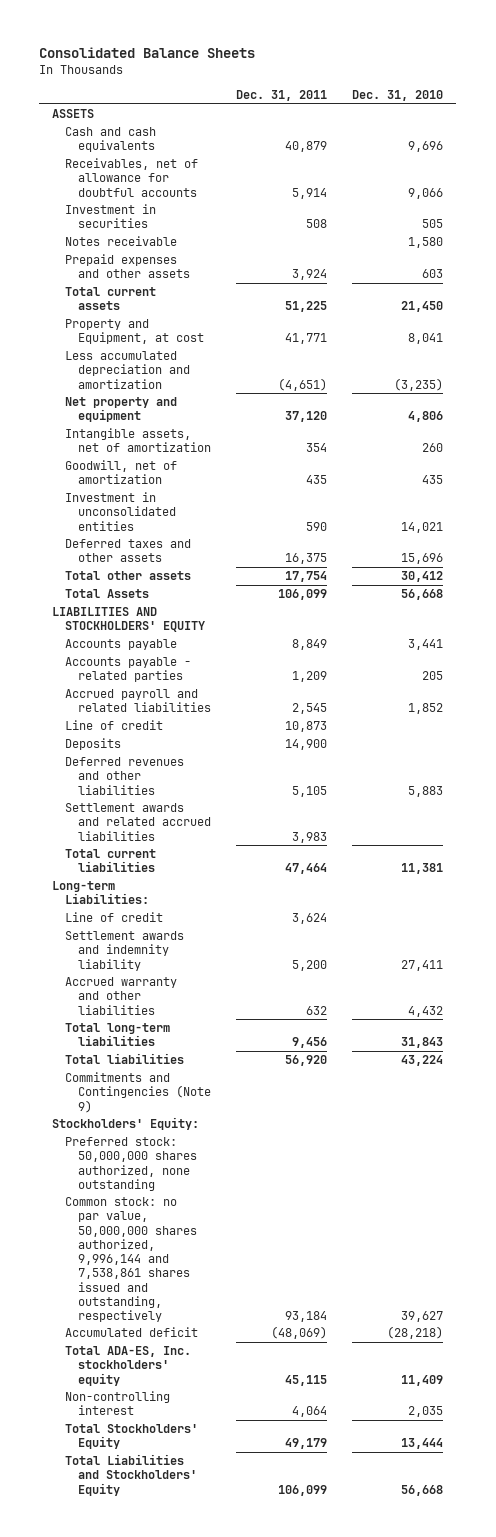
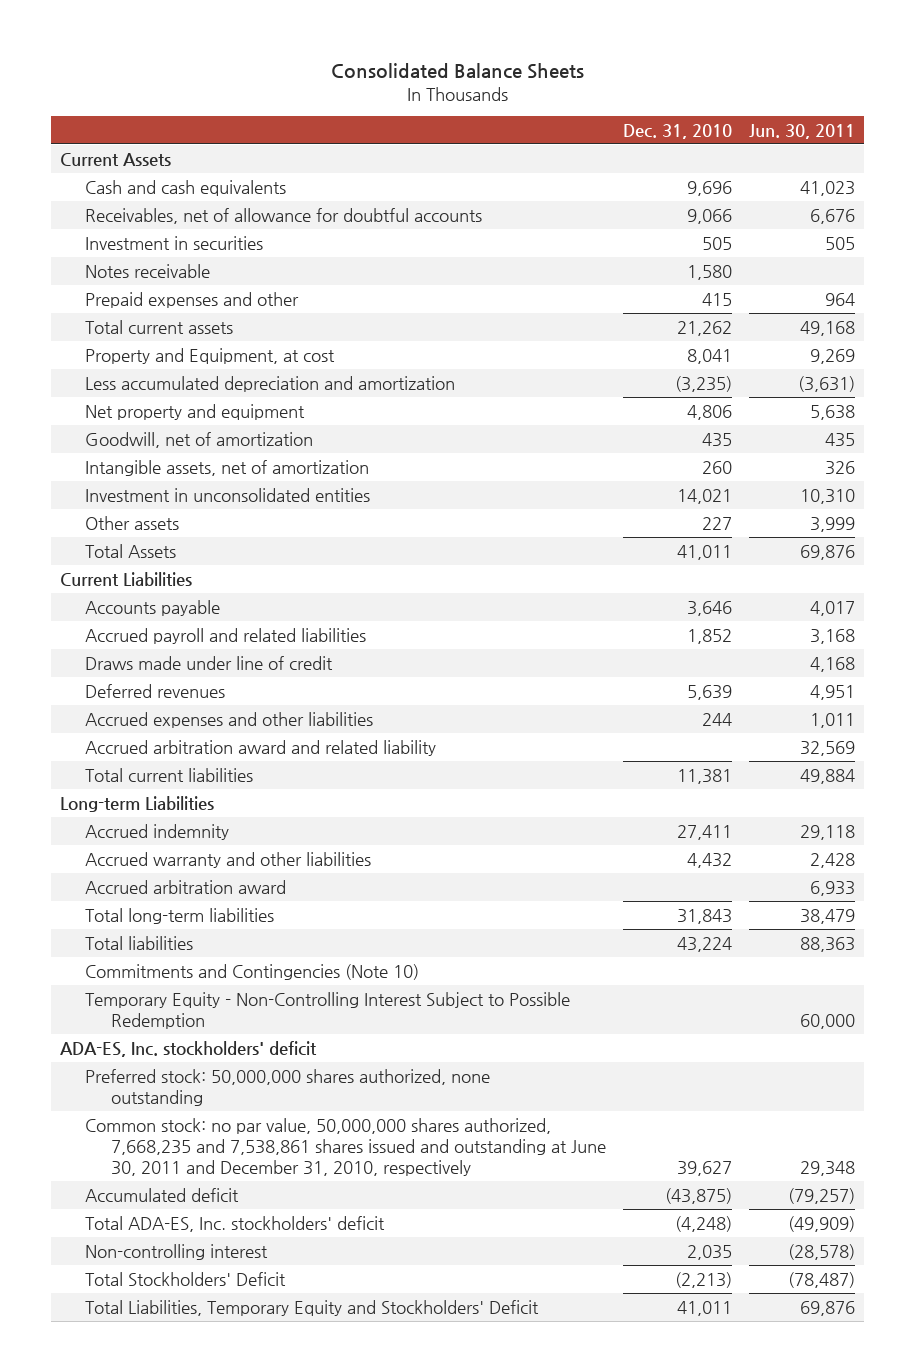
- | Dec. 31, 2011 | Dec. 31, 2010
+ | Dec. 31, 2010 | Jun. 30, 2011
- ASSETS
+ Current Assets
- Prepaid expenses and other assets | 3,924 | 603
- Total current assets | 51,225 | 21,450
+ Prepaid expenses and other | 415 | 964
+ Total current assets | 21,262 | 49,168
moved down: Intangible assets, net of amortization | 260 | 326
- Deferred taxes and other assets | 16,375 | 15,696
- Total other assets | 17,754 | 30,412
- Total Assets | 106,099 | 56,668
- LIABILITIES AND STOCKHOLDERS' EQUITY
- Accounts payable | 8,849 | 3,441
- Accounts payable - related parties | 1,209 | 205
+ Other assets | 227 | 3,999
+ Total Assets | 41,011 | 69,876
+ Current Liabilities
+ Accounts payable | 3,646 | 4,017
- Line of credit | 10,873 |
- Deposits | 14,900 |
- Deferred revenues and other liabilities | 5,105 | 5,883
- Settlement awards and related accrued liabilities | 3,983 |
+ Draws made under line of credit | | 4,168
+ Deferred revenues | 5,639 | 4,951
+ Accrued expenses and other liabilities | 244 | 1,011
+ Accrued arbitration award and related liability | | 32,569
- Long-term Liabilities:
- Line of credit | 3,624 |
- Settlement awards and indemnity liability | 5,200 | 27,411
+ Long-term Liabilities
+ Accrued indemnity | 27,411 | 29,118
+ Accrued arbitration award | | 6,933
- Commitments and Contingencies (Note 9)
- Stockholders' Equity:
+ Commitments and Contingencies (Note 10)
+ Temporary Equity - Non-Controlling Interest Subject to Possible Redemption | | 60,000
+ ADA-ES, Inc. stockholders' deficit
- Common stock: no par value, 50,000,000 shares authorized, 9,996,144 and 7,538,861 shares issued and outstanding, respectively | 93,184 | 39,627
- Accumulated deficit | (48,069) | (28,218)
- Total ADA-ES, Inc. stockholders' equity | 45,115 | 11,409
+ Common stock: no par value, 50,000,000 shares authorized, 7,668,235 and 7,538,861 shares issued and outstanding at June 30, 2011 and December 31, 2010, respectively | 39,627 | 29,348
+ Accumulated deficit | (43,875) | (79,257)
+ Total ADA-ES, Inc. stockholders' deficit | (4,248) | (49,909)
- Total Stockholders' Equity | 49,179 | 13,444
- Total Liabilities and Stockholders' Equity | 106,099 | 56,668
+ Total Stockholders' Deficit | (2,213) | (78,487)
+ Total Liabilities, Temporary Equity and Stockholders' Deficit | 41,011 | 69,876

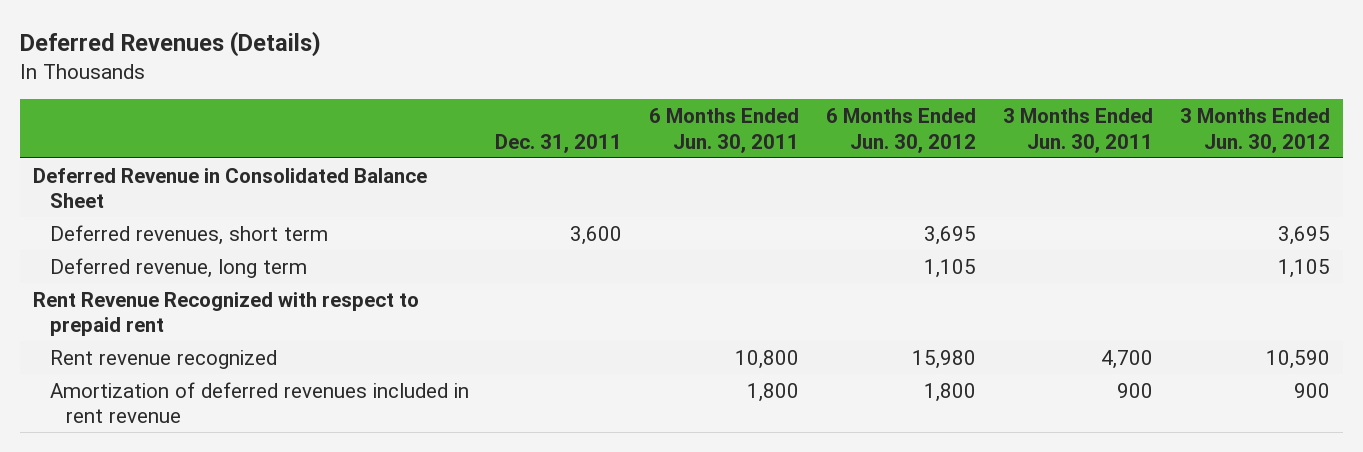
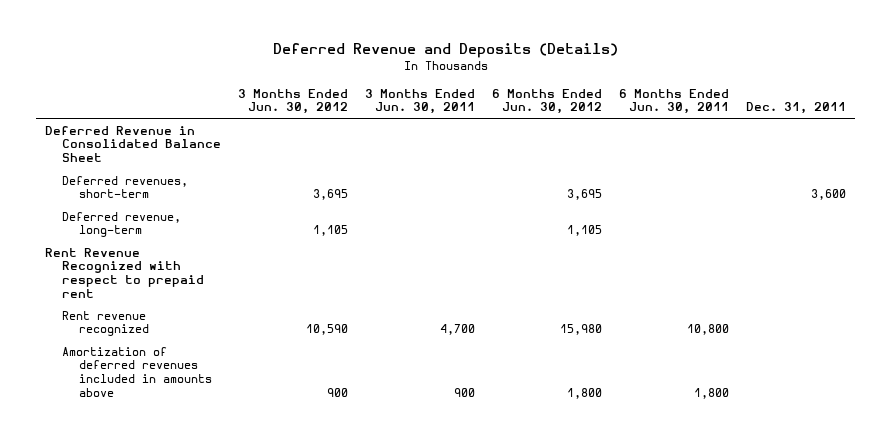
- Deferred Revenues (Details)
+ Deferred Revenue and Deposits (Details)
- | Dec. 31, 2011 | 6 Months Ended Jun. 30, 2011 | 6 Months Ended Jun. 30, 2012 | 3 Months Ended Jun. 30, 2011 | 3 Months Ended Jun. 30, 2012
+ | 3 Months Ended Jun. 30, 2012 | 3 Months Ended Jun. 30, 2011 | 6 Months Ended Jun. 30, 2012 | 6 Months Ended Jun. 30, 2011 | Dec. 31, 2011
- Deferred revenues, short term | 3,600 | | 3,695 | | 3,695
- Deferred revenue, long term | | | 1,105 | | 1,105
+ Deferred revenues, short-term | 3,695 | | 3,695 | | 3,600
+ Deferred revenue, long-term | 1,105 | | 1,105 | |
- Amortization of deferred revenues included in rent revenue | | 1,800 | 1,800 | 900 | 900
+ Amortization of deferred revenues included in amounts above | 900 | 900 | 1,800 | 1,800 |

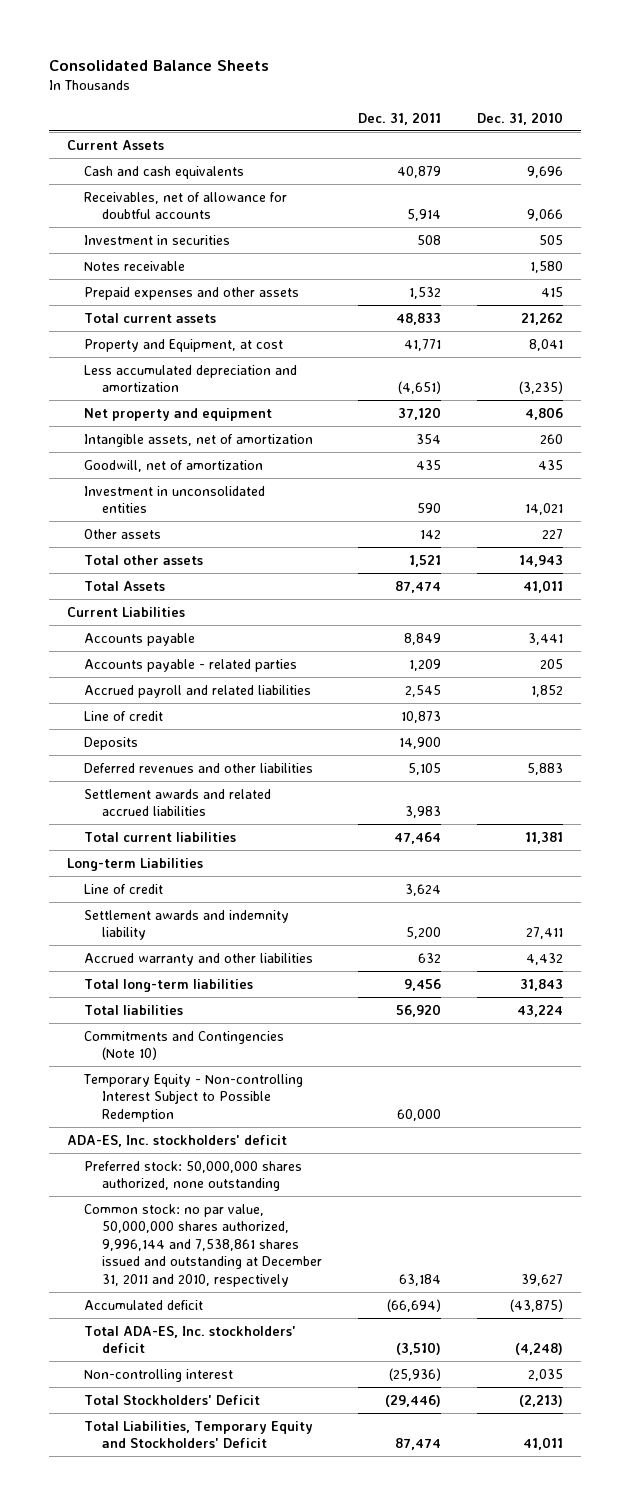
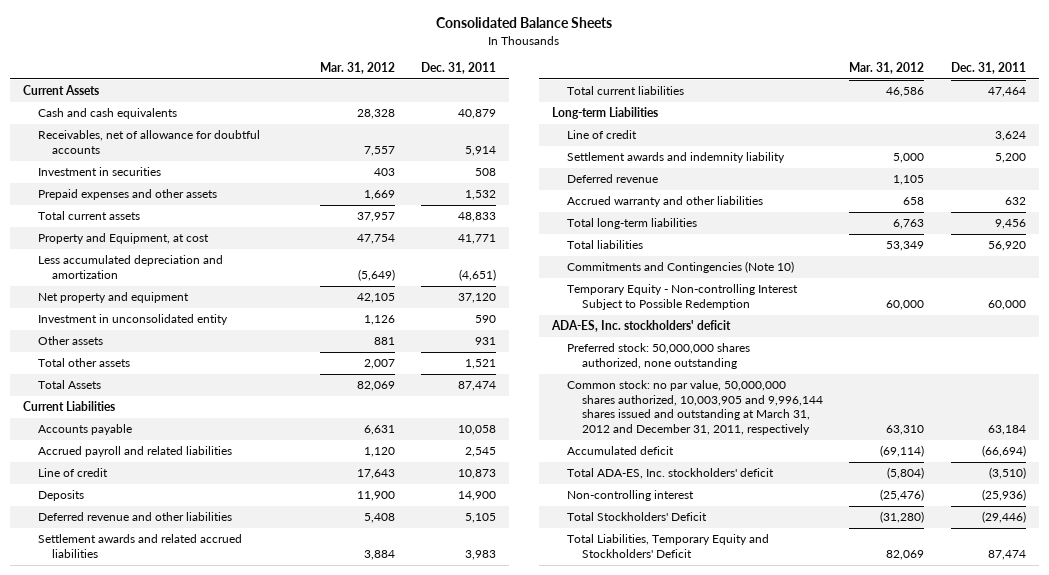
- | Dec. 31, 2011 | Dec. 31, 2010
+ | Mar. 31, 2012 | Dec. 31, 2011
- Notes receivable | | 1,580
- Intangible assets, net of amortization | 354 | 260
- Goodwill, net of amortization | 435 | 435
- Investment in unconsolidated entities | 590 | 14,021
- Other assets | 142 | 227
+ Investment in unconsolidated entity | 1,126 | 590
+ Other assets | 881 | 931
- Accounts payable | 8,849 | 3,441
- Accounts payable - related parties | 1,209 | 205
+ Accounts payable | 6,631 | 10,058
- Deferred revenues and other liabilities | 5,105 | 5,883
+ Deferred revenue and other liabilities | 5,408 | 5,105
+ Deferred revenue | 1,105 |
- Common stock: no par value, 50,000,000 shares authorized, 9,996,144 and 7,538,861 shares issued and outstanding at December 31, 2011 and 2010, respectively | 63,184 | 39,627
+ Common stock: no par value, 50,000,000 shares authorized, 10,003,905 and 9,996,144 shares issued and outstanding at March 31, 2012 and December 31, 2011, respectively | 63,310 | 63,184

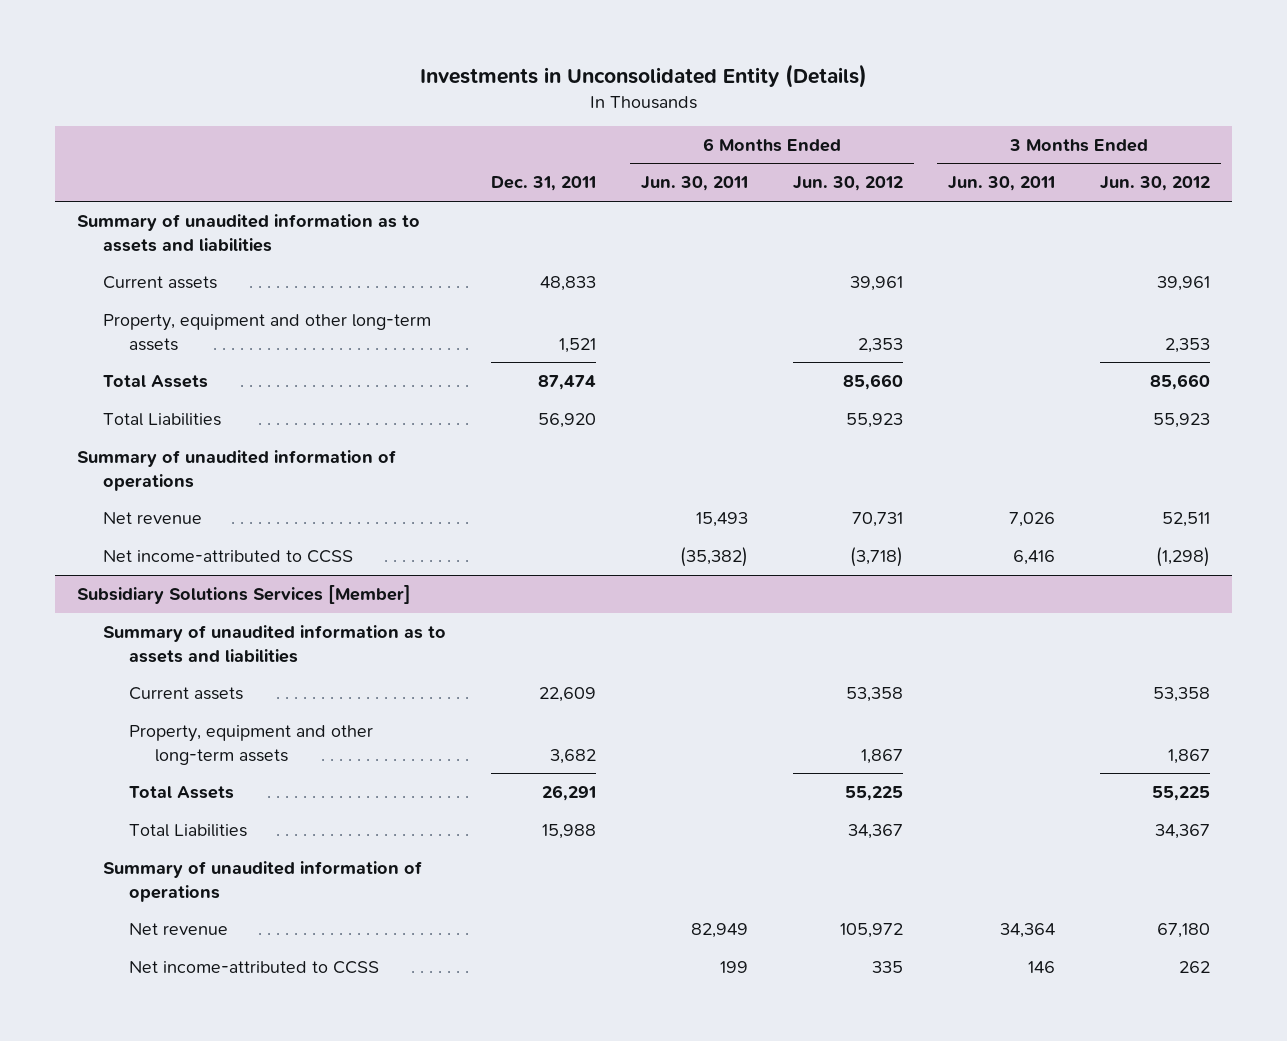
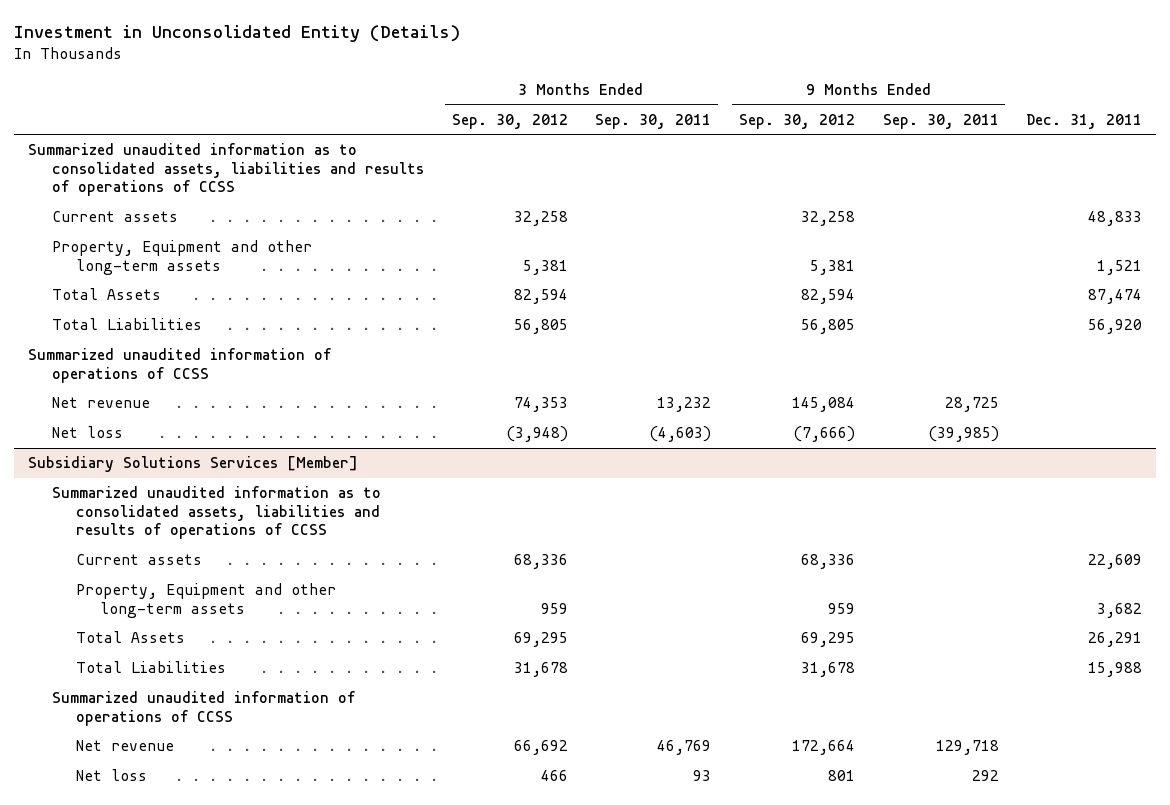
- Investments in Unconsolidated Entity (Details)
+ Investment in Unconsolidated Entity (Details)
- | Dec. 31, 2011 | 6 Months Ended Jun. 30, 2011 | 6 Months Ended Jun. 30, 2012 | 3 Months Ended Jun. 30, 2011 | 3 Months Ended Jun. 30, 2012
+ | 3 Months Ended Sep. 30, 2012 | 3 Months Ended Sep. 30, 2011 | 9 Months Ended Sep. 30, 2012 | 9 Months Ended Sep. 30, 2011 | Dec. 31, 2011
- Summary of unaudited information as to assets and liabilities
+ Summarized unaudited information as to consolidated assets, liabilities and results of operations of CCSS
- Property, equipment and other long-term assets | 1,521 | | 2,353 | | 2,353
+ Property, Equipment and other long-term assets | 5,381 | | 5,381 | | 1,521
- Summary of unaudited information of operations
+ Summarized unaudited information of operations of CCSS
- Net income-attributed to CCSS | | (35,382) | (3,718) | 6,416 | (1,298)
+ Net loss | (3,948) | (4,603) | (7,666) | (39,985) |
@ Subsidiary Solutions Services [Member]
- Summary of unaudited information as to assets and liabilities
+ Summarized unaudited information as to consolidated assets, liabilities and results of operations of CCSS
- Property, equipment and other long-term assets | 3,682 | | 1,867 | | 1,867
+ Property, Equipment and other long-term assets | 959 | | 959 | | 3,682
- Summary of unaudited information of operations
+ Summarized unaudited information of operations of CCSS
- Net income-attributed to CCSS | | 199 | 335 | 146 | 262
+ Net loss | 466 | 93 | 801 | 292 |

